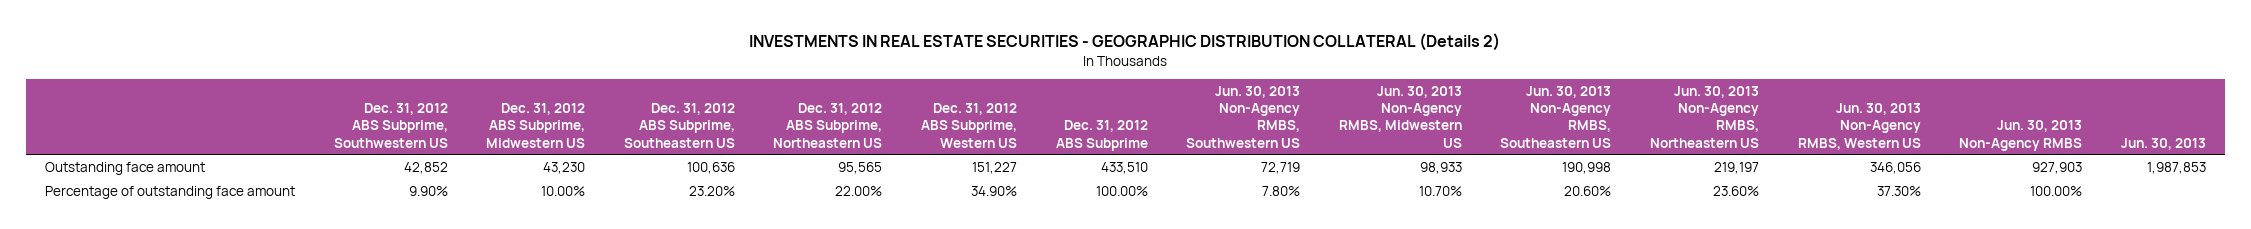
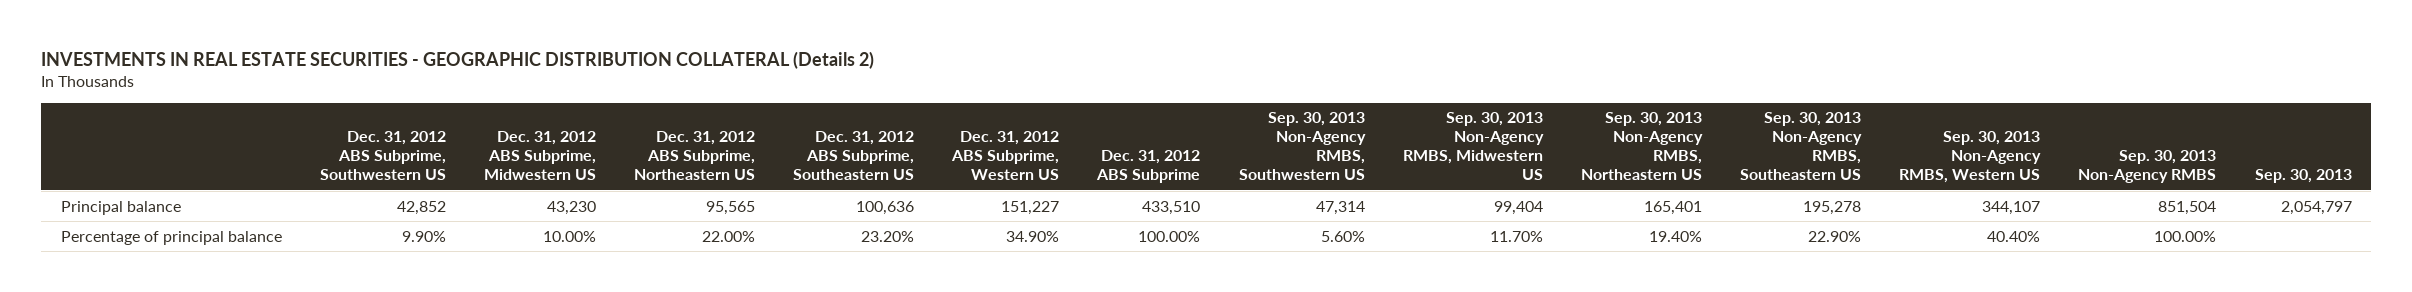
- | Dec. 31, 2012 ABS Subprime, Southwestern US | Dec. 31, 2012 ABS Subprime, Midwestern US | Dec. 31, 2012 ABS Subprime, Southeastern US | Dec. 31, 2012 ABS Subprime, Northeastern US | Dec. 31, 2012 ABS Subprime, Western US | Dec. 31, 2012 ABS Subprime | Jun. 30, 2013 Non-Agency RMBS, Southwestern US | Jun. 30, 2013 Non-Agency RMBS, Midwestern US | Jun. 30, 2013 Non-Agency RMBS, Southeastern US | Jun. 30, 2013 Non-Agency RMBS, Northeastern US | Jun. 30, 2013 Non-Agency RMBS, Western US | Jun. 30, 2013 Non-Agency RMBS | Jun. 30, 2013
+ | Dec. 31, 2012 ABS Subprime, Southwestern US | Dec. 31, 2012 ABS Subprime, Midwestern US | Dec. 31, 2012 ABS Subprime, Northeastern US | Dec. 31, 2012 ABS Subprime, Southeastern US | Dec. 31, 2012 ABS Subprime, Western US | Dec. 31, 2012 ABS Subprime | Sep. 30, 2013 Non-Agency RMBS, Southwestern US | Sep. 30, 2013 Non-Agency RMBS, Midwestern US | Sep. 30, 2013 Non-Agency RMBS, Northeastern US | Sep. 30, 2013 Non-Agency RMBS, Southeastern US | Sep. 30, 2013 Non-Agency RMBS, Western US | Sep. 30, 2013 Non-Agency RMBS | Sep. 30, 2013
- Outstanding face amount | 42,852 | 43,230 | 100,636 | 95,565 | 151,227 | 433,510 | 72,719 | 98,933 | 190,998 | 219,197 | 346,056 | 927,903 | 1,987,853
- Percentage of outstanding face amount | 9.90% | 10.00% | 23.20% | 22.00% | 34.90% | 100.00% | 7.80% | 10.70% | 20.60% | 23.60% | 37.30% | 100.00% |
+ Principal balance | 42,852 | 43,230 | 95,565 | 100,636 | 151,227 | 433,510 | 47,314 | 99,404 | 165,401 | 195,278 | 344,107 | 851,504 | 2,054,797
+ Percentage of principal balance | 9.90% | 10.00% | 22.00% | 23.20% | 34.90% | 100.00% | 5.60% | 11.70% | 19.40% | 22.90% | 40.40% | 100.00% |

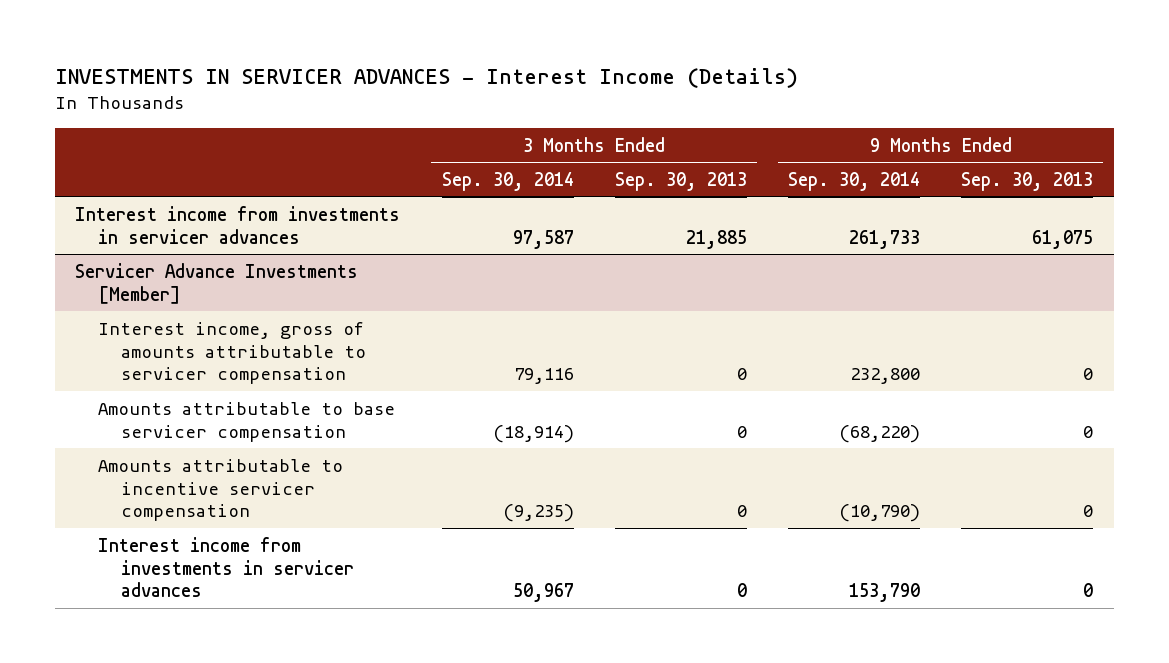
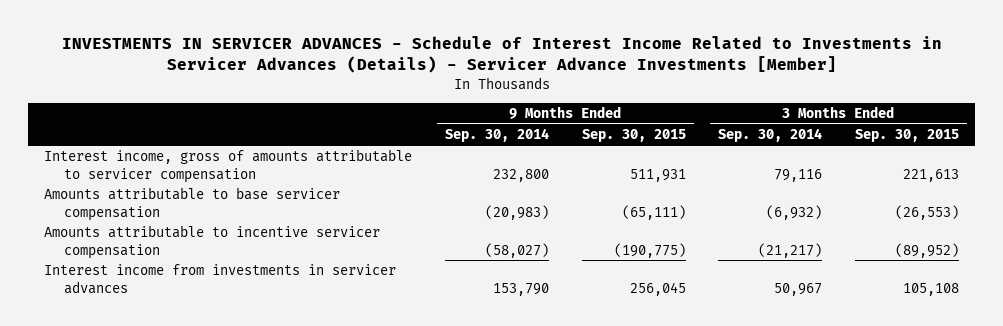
- INVESTMENTS IN SERVICER ADVANCES - Interest Income (Details)
+ INVESTMENTS IN SERVICER ADVANCES - Schedule of Interest Income Related to Investments in Servicer Advances (Details) - Servicer Advance Investments [Member]
- | 3 Months Ended Sep. 30, 2014 | 3 Months Ended Sep. 30, 2013 | 9 Months Ended Sep. 30, 2014 | 9 Months Ended Sep. 30, 2013
+ | 9 Months Ended Sep. 30, 2014 | 9 Months Ended Sep. 30, 2015 | 3 Months Ended Sep. 30, 2014 | 3 Months Ended Sep. 30, 2015
- Interest income from investments in servicer advances | 97,587 | 21,885 | 261,733 | 61,075
- Servicer Advance Investments [Member]
- Amounts attributable to base servicer compensation | (18,914) | 0 | (68,220) | 0
- Amounts attributable to incentive servicer compensation | (9,235) | 0 | (10,790) | 0
+ Amounts attributable to base servicer compensation | (20,983) | (65,111) | (6,932) | (26,553)
+ Amounts attributable to incentive servicer compensation | (58,027) | (190,775) | (21,217) | (89,952)

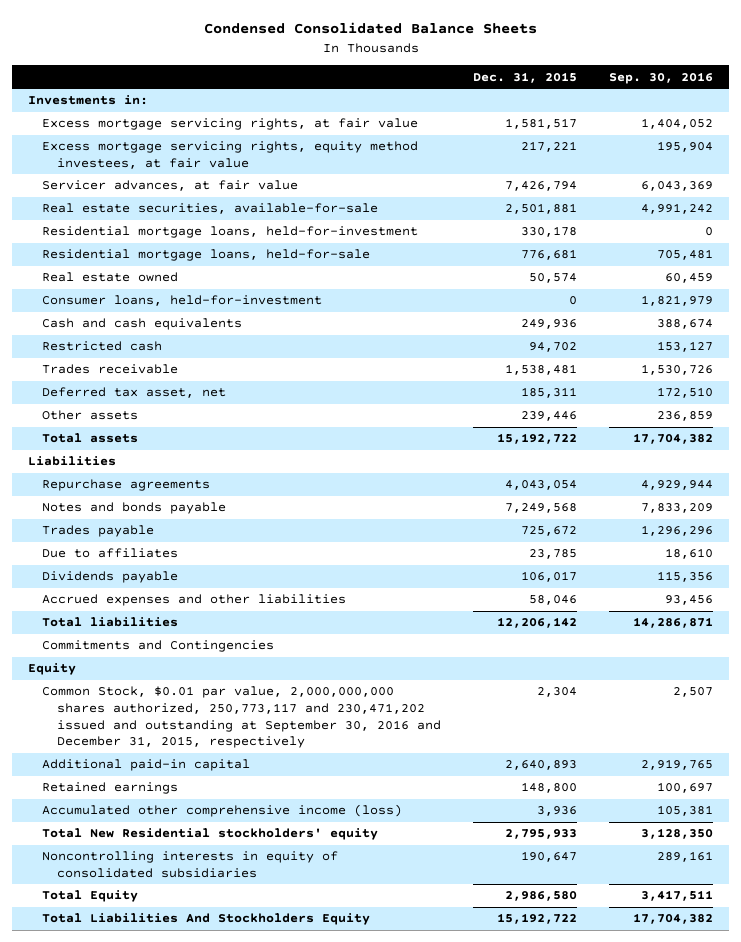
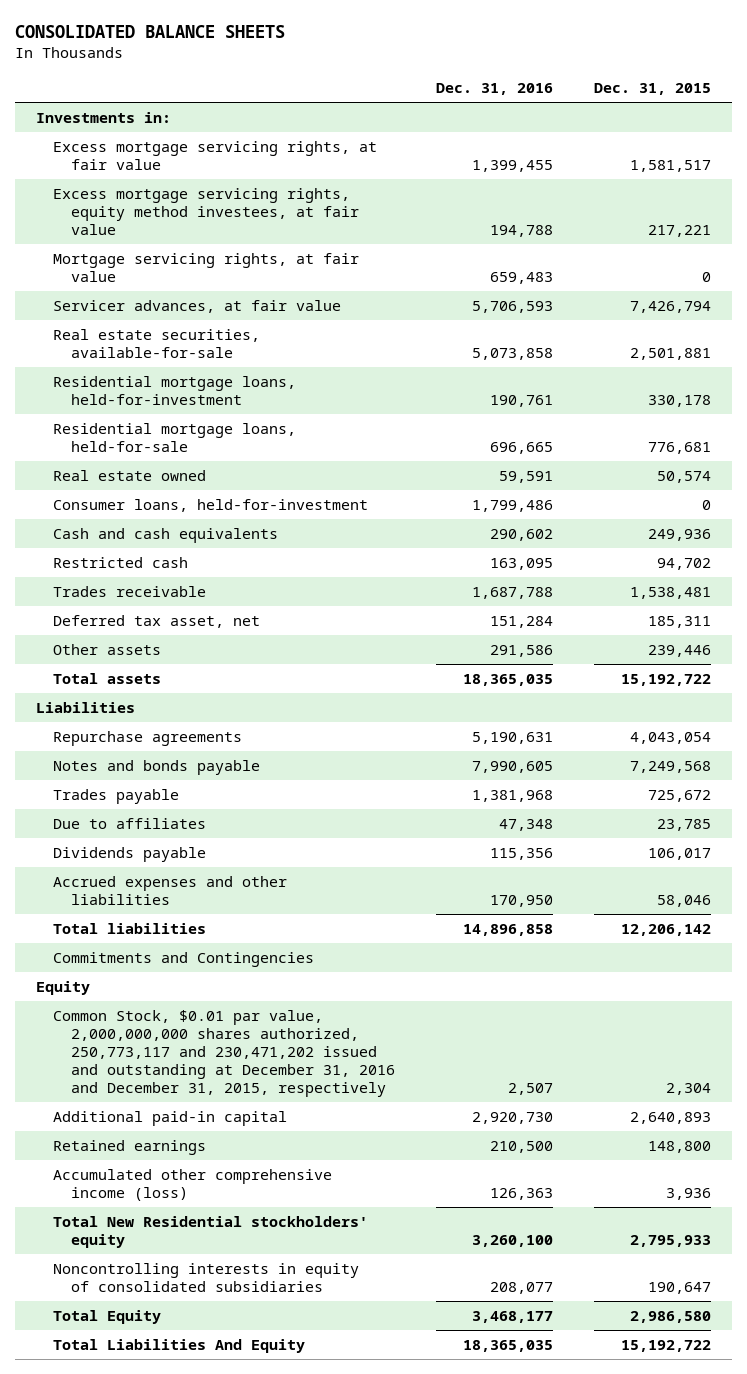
- Condensed Consolidated Balance Sheets
+ CONSOLIDATED BALANCE SHEETS
- | Dec. 31, 2015 | Sep. 30, 2016
+ | Dec. 31, 2016 | Dec. 31, 2015
+ Mortgage servicing rights, at fair value | 659,483 | 0
- Common Stock, $0.01 par value, 2,000,000,000 shares authorized, 250,773,117 and 230,471,202 issued and outstanding at September 30, 2016 and December 31, 2015, respectively | 2,304 | 2,507
+ Common Stock, $0.01 par value, 2,000,000,000 shares authorized, 250,773,117 and 230,471,202 issued and outstanding at December 31, 2016 and December 31, 2015, respectively | 2,507 | 2,304
- Total Liabilities And Stockholders Equity | 15,192,722 | 17,704,382
+ Total Liabilities And Equity | 18,365,035 | 15,192,722

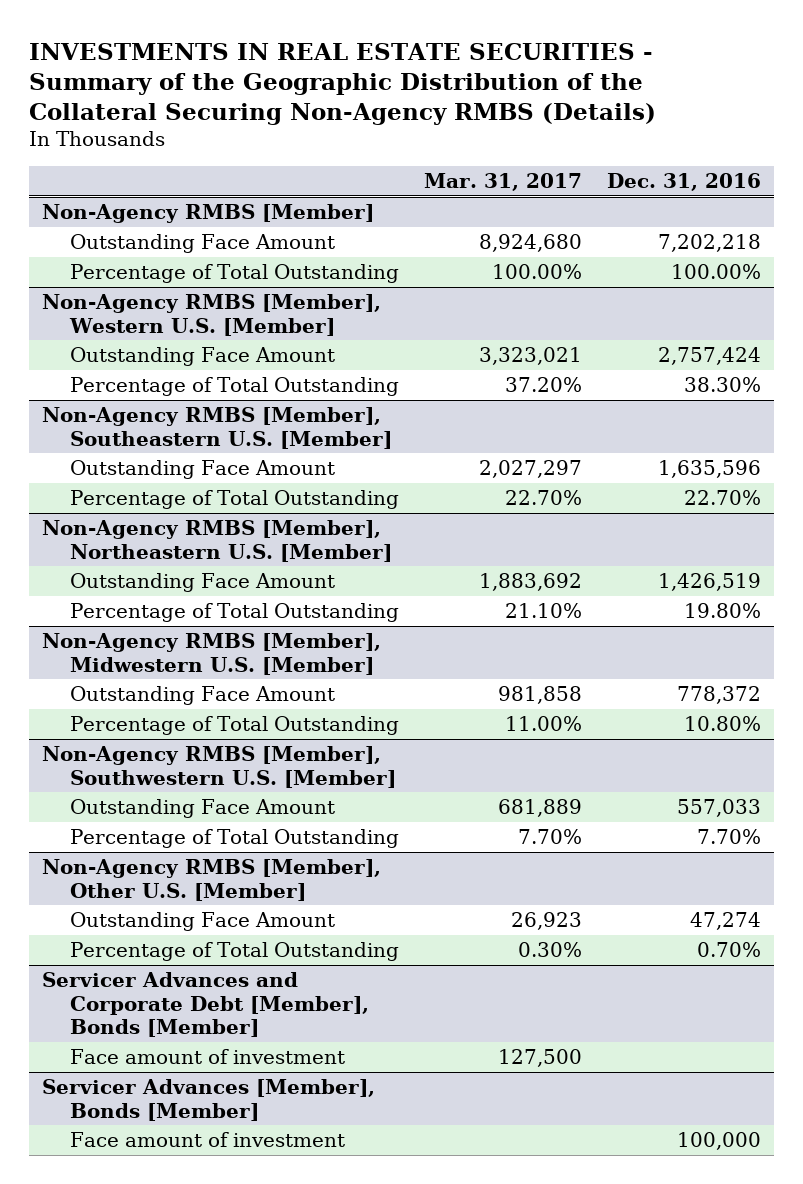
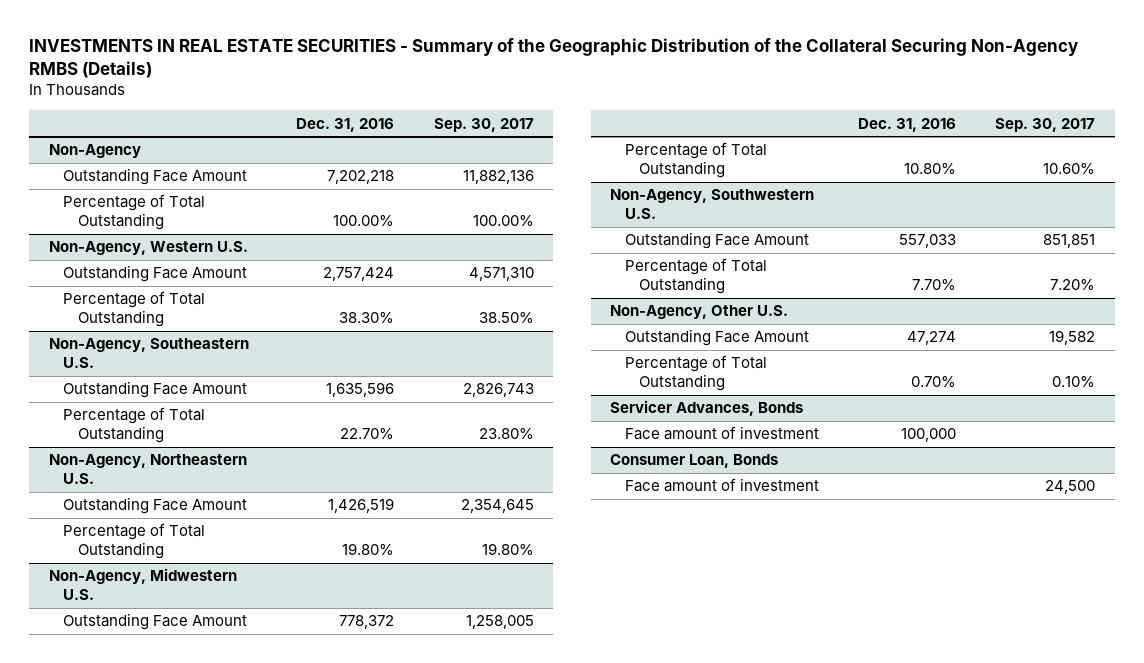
- | Mar. 31, 2017 | Dec. 31, 2016
+ | Dec. 31, 2016 | Sep. 30, 2017
- Non-Agency RMBS [Member]
+ Non-Agency
- Non-Agency RMBS [Member], Western U.S. [Member]
+ Non-Agency, Western U.S.
- Non-Agency RMBS [Member], Southeastern U.S. [Member]
+ Non-Agency, Southeastern U.S.
- Non-Agency RMBS [Member], Northeastern U.S. [Member]
+ Non-Agency, Northeastern U.S.
- Non-Agency RMBS [Member], Midwestern U.S. [Member]
+ Non-Agency, Midwestern U.S.
- Non-Agency RMBS [Member], Southwestern U.S. [Member]
+ Non-Agency, Southwestern U.S.
- Non-Agency RMBS [Member], Other U.S. [Member]
+ Non-Agency, Other U.S.
- Servicer Advances and Corporate Debt [Member], Bonds [Member]
- Face amount of investment | 127,500 |
- Servicer Advances [Member], Bonds [Member]
+ Servicer Advances, Bonds
+ Consumer Loan, Bonds
+ Face amount of investment | | 24,500

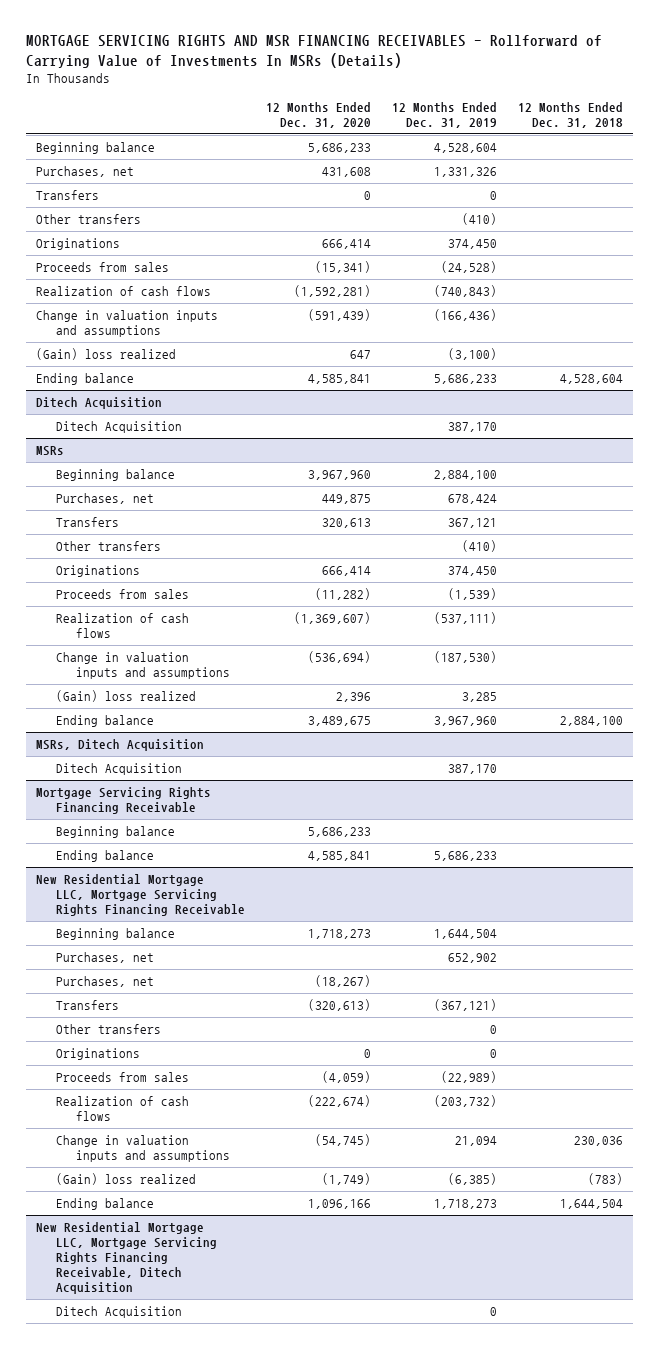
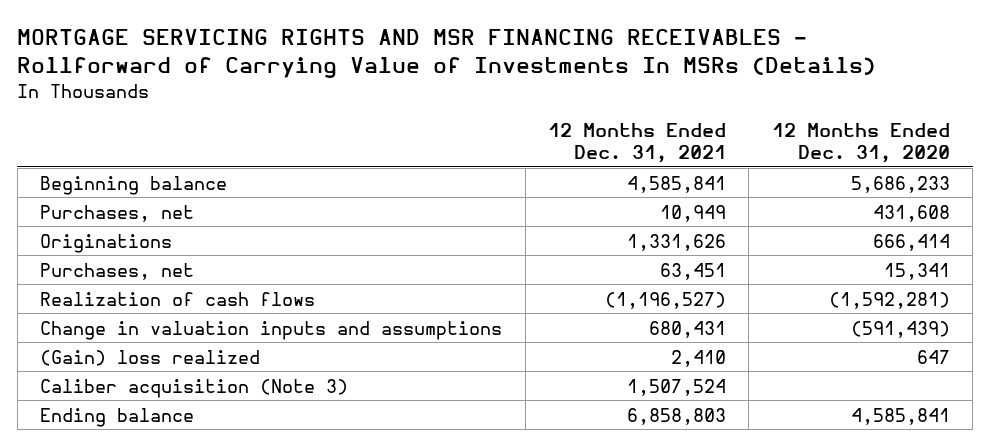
- | 12 Months Ended Dec. 31, 2020 | 12 Months Ended Dec. 31, 2019 | 12 Months Ended Dec. 31, 2018
+ | 12 Months Ended Dec. 31, 2021 | 12 Months Ended Dec. 31, 2020
- Transfers | 0 | 0 |
- Other transfers | | (410) |
- Proceeds from sales | (15,341) | (24,528) |
+ Purchases, net | 63,451 | 15,341
- Ending balance | 4,585,841 | 5,686,233 | 4,528,604
- Ditech Acquisition
- Ditech Acquisition | | 387,170 |
- MSRs
- Beginning balance | 3,967,960 | 2,884,100 |
- Purchases, net | 449,875 | 678,424 |
- Transfers | 320,613 | 367,121 |
- Other transfers | | (410) |
- Originations | 666,414 | 374,450 |
- Proceeds from sales | (11,282) | (1,539) |
- Realization of cash flows | (1,369,607) | (537,111) |
- Change in valuation inputs and assumptions | (536,694) | (187,530) |
- (Gain) loss realized | 2,396 | 3,285 |
- Ending balance | 3,489,675 | 3,967,960 | 2,884,100
- MSRs, Ditech Acquisition
- Ditech Acquisition | | 387,170 |
- Mortgage Servicing Rights Financing Receivable
- Beginning balance | 5,686,233 | |
+ Caliber acquisition (Note 3) | 1,507,524 |
- New Residential Mortgage LLC, Mortgage Servicing Rights Financing Receivable
- Beginning balance | 1,718,273 | 1,644,504 |
- Purchases, net | | 652,902 |
- Purchases, net | (18,267) | |
- Transfers | (320,613) | (367,121) |
- Other transfers | | 0 |
- Originations | 0 | 0 |
- Proceeds from sales | (4,059) | (22,989) |
- Realization of cash flows | (222,674) | (203,732) |
- Change in valuation inputs and assumptions | (54,745) | 21,094 | 230,036
- (Gain) loss realized | (1,749) | (6,385) | (783)
- Ending balance | 1,096,166 | 1,718,273 | 1,644,504
- New Residential Mortgage LLC, Mortgage Servicing Rights Financing Receivable, Ditech Acquisition
- Ditech Acquisition | | 0 |

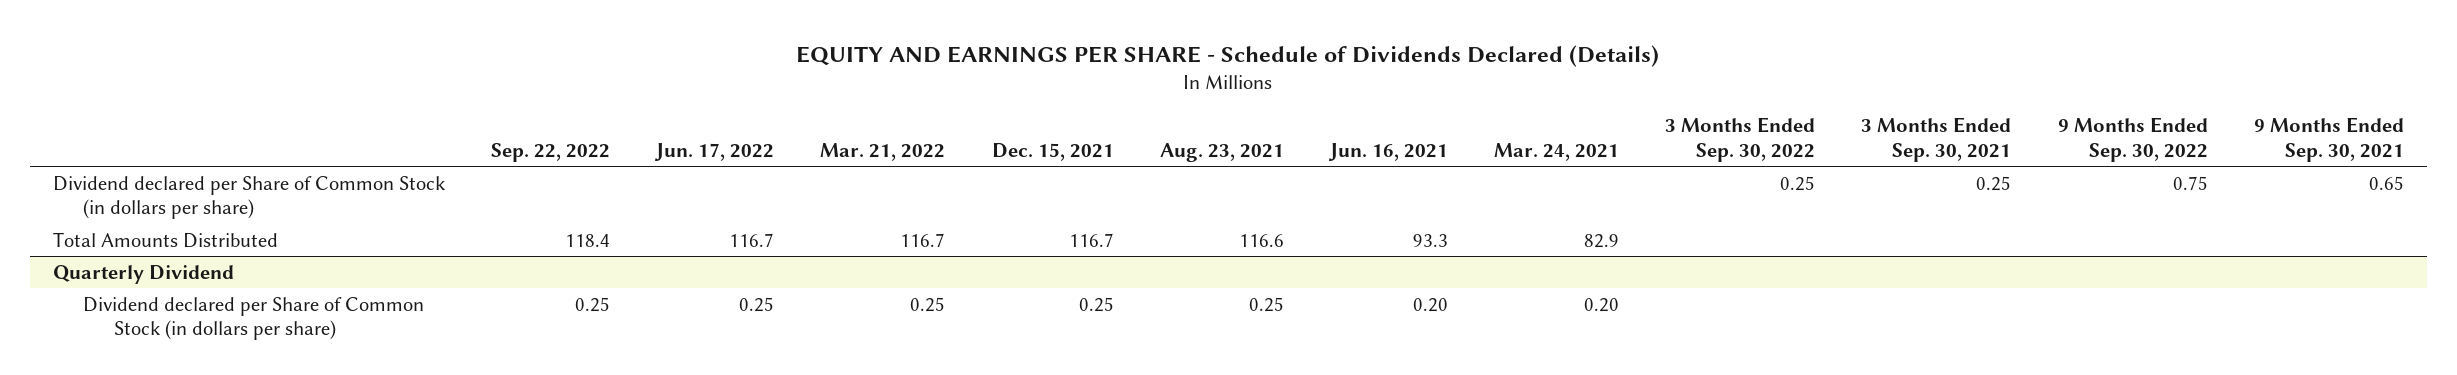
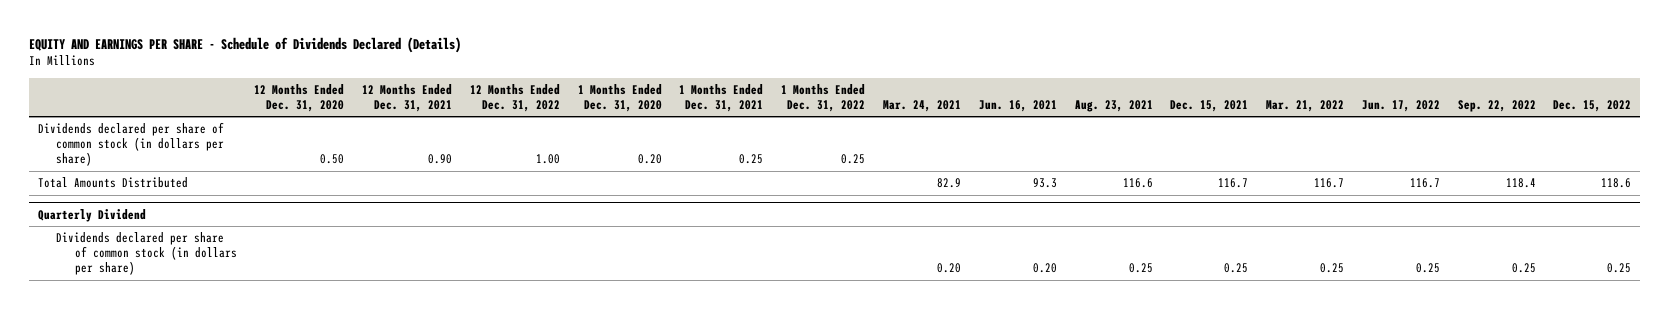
- | Sep. 22, 2022 | Jun. 17, 2022 | Mar. 21, 2022 | Dec. 15, 2021 | Aug. 23, 2021 | Jun. 16, 2021 | Mar. 24, 2021 | 3 Months Ended Sep. 30, 2022 | 3 Months Ended Sep. 30, 2021 | 9 Months Ended Sep. 30, 2022 | 9 Months Ended Sep. 30, 2021
+ | 12 Months Ended Dec. 31, 2020 | 12 Months Ended Dec. 31, 2021 | 12 Months Ended Dec. 31, 2022 | 1 Months Ended Dec. 31, 2020 | 1 Months Ended Dec. 31, 2021 | 1 Months Ended Dec. 31, 2022 | Mar. 24, 2021 | Jun. 16, 2021 | Aug. 23, 2021 | Dec. 15, 2021 | Mar. 21, 2022 | Jun. 17, 2022 | Sep. 22, 2022 | Dec. 15, 2022
- Dividend declared per Share of Common Stock (in dollars per share) | | | | | | | | 0.25 | 0.25 | 0.75 | 0.65
+ Dividends declared per share of common stock (in dollars per share) | 0.50 | 0.90 | 1.00 | 0.20 | 0.25 | 0.25 | | | | | | | |
@ Quarterly Dividend
- Dividend declared per Share of Common Stock (in dollars per share) | 0.25 | 0.25 | 0.25 | 0.25 | 0.25 | 0.20 | 0.20 | | | |
+ Dividends declared per share of common stock (in dollars per share) | | | | | | | 0.20 | 0.20 | 0.25 | 0.25 | 0.25 | 0.25 | 0.25 | 0.25

